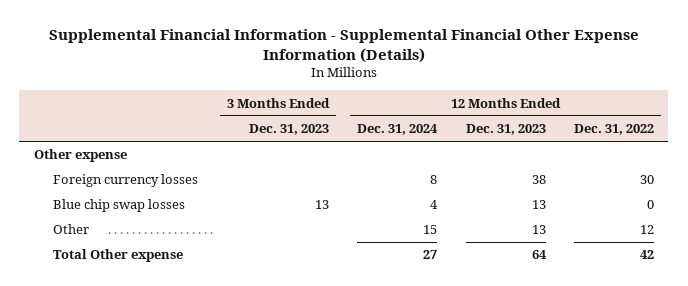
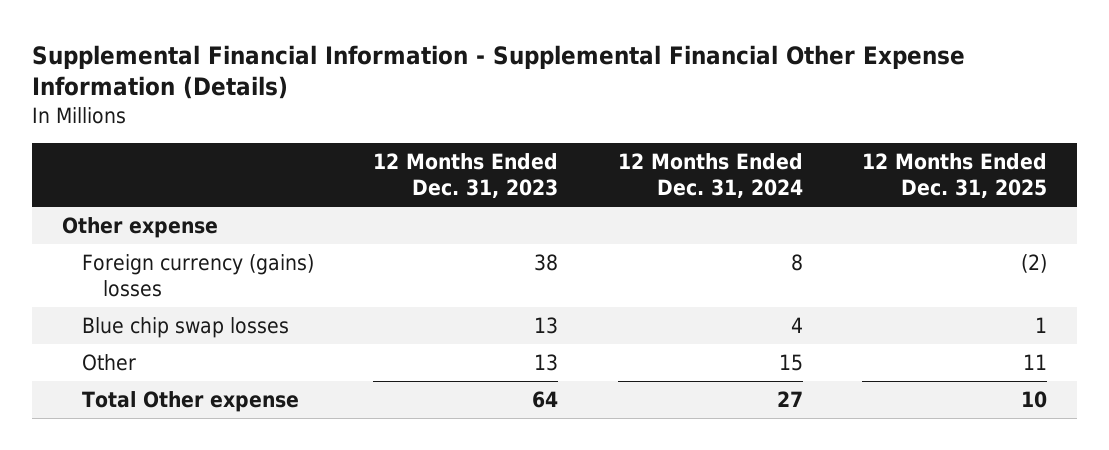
- | 3 Months Ended Dec. 31, 2023 | 12 Months Ended Dec. 31, 2024 | 12 Months Ended Dec. 31, 2023 | 12 Months Ended Dec. 31, 2022
+ | 12 Months Ended Dec. 31, 2023 | 12 Months Ended Dec. 31, 2024 | 12 Months Ended Dec. 31, 2025
- Foreign currency losses | | 8 | 38 | 30
+ Foreign currency (gains) losses | 38 | 8 | (2)

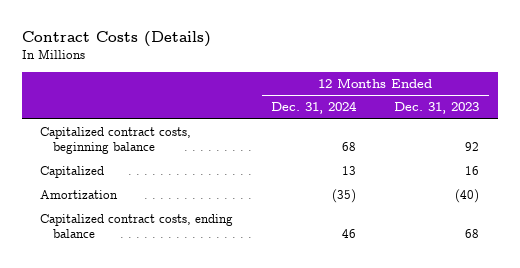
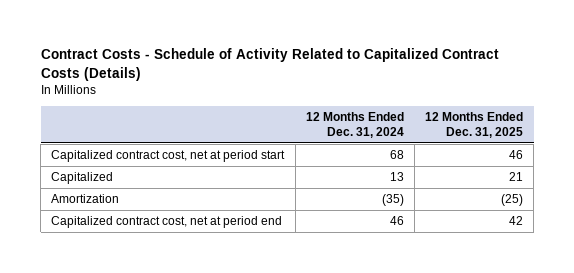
- Contract Costs (Details)
+ Contract Costs - Schedule of Activity Related to Capitalized Contract Costs (Details)
- | 12 Months Ended Dec. 31, 2024 | 12 Months Ended Dec. 31, 2023
+ | 12 Months Ended Dec. 31, 2024 | 12 Months Ended Dec. 31, 2025
- Capitalized contract costs, beginning balance | 68 | 92
+ Capitalized contract cost, net at period start | 68 | 46
- Capitalized contract costs, ending balance | 46 | 68
+ Capitalized contract cost, net at period end | 46 | 42

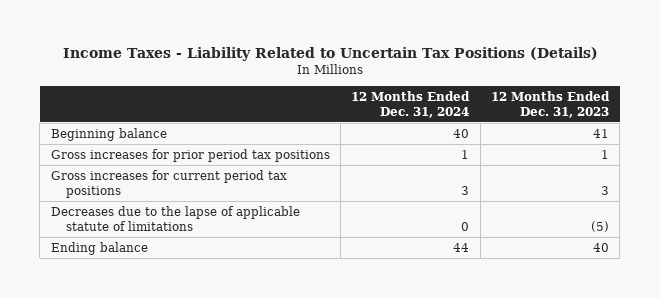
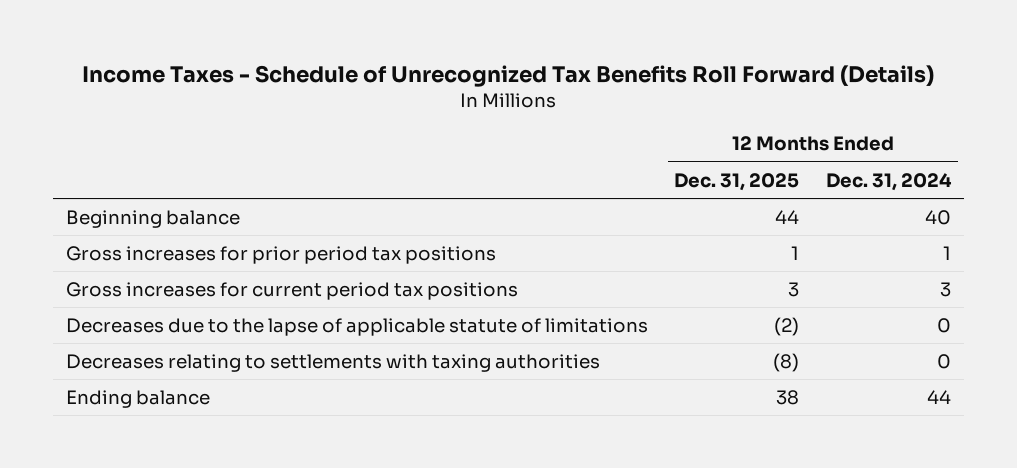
- Income Taxes - Liability Related to Uncertain Tax Positions (Details)
+ Income Taxes - Schedule of Unrecognized Tax Benefits Roll Forward (Details)
- | 12 Months Ended Dec. 31, 2024 | 12 Months Ended Dec. 31, 2023
+ | 12 Months Ended Dec. 31, 2025 | 12 Months Ended Dec. 31, 2024
+ Decreases relating to settlements with taxing authorities | (8) | 0

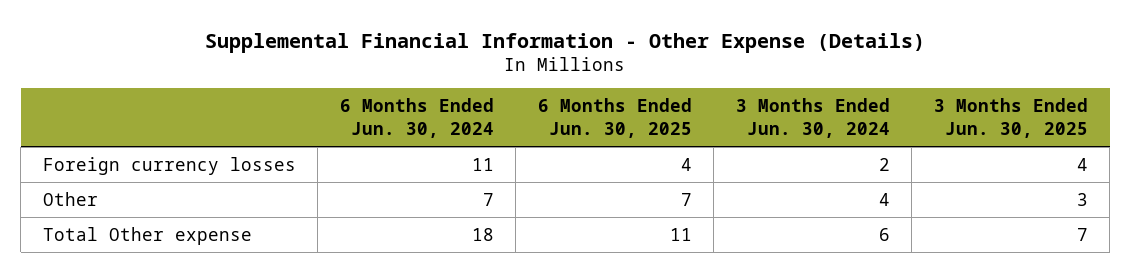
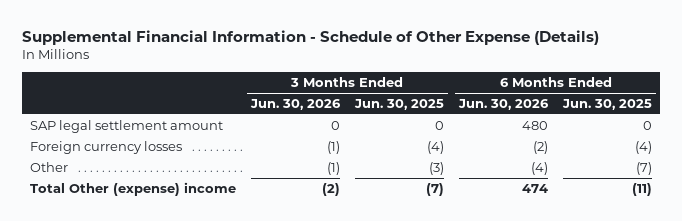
- Supplemental Financial Information - Other Expense (Details)
+ Supplemental Financial Information - Schedule of Other Expense (Details)
- | 6 Months Ended Jun. 30, 2024 | 6 Months Ended Jun. 30, 2025 | 3 Months Ended Jun. 30, 2024 | 3 Months Ended Jun. 30, 2025
+ | 3 Months Ended Jun. 30, 2026 | 3 Months Ended Jun. 30, 2025 | 6 Months Ended Jun. 30, 2026 | 6 Months Ended Jun. 30, 2025
- Foreign currency losses | 11 | 4 | 2 | 4
- Other | 7 | 7 | 4 | 3
- Total Other expense | 18 | 11 | 6 | 7
+ SAP legal settlement amount | 0 | 0 | 480 | 0
+ Foreign currency losses | (1) | (4) | (2) | (4)
+ Other | (1) | (3) | (4) | (7)
+ Total Other (expense) income | (2) | (7) | 474 | (11)

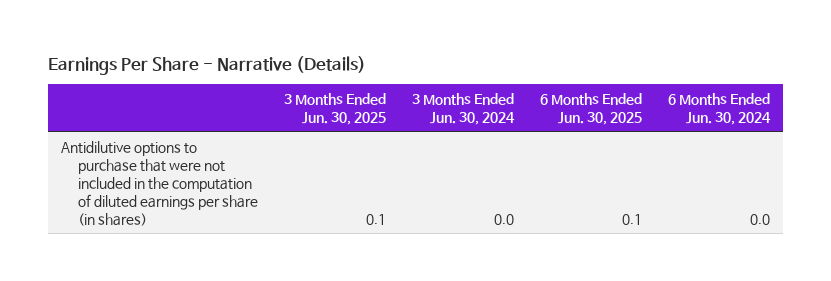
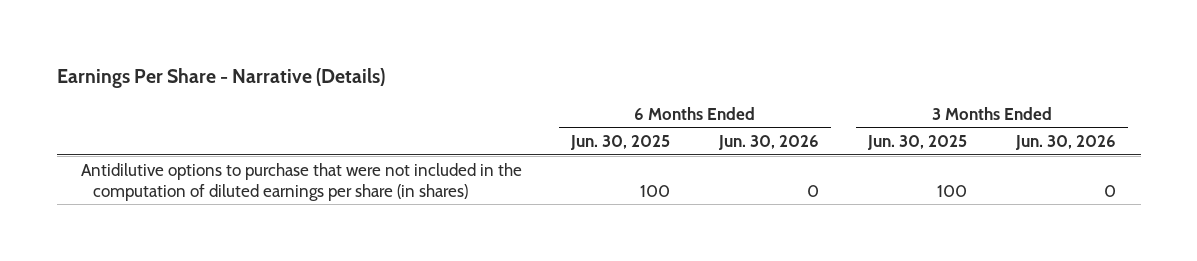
- | 3 Months Ended Jun. 30, 2025 | 3 Months Ended Jun. 30, 2024 | 6 Months Ended Jun. 30, 2025 | 6 Months Ended Jun. 30, 2024
+ | 6 Months Ended Jun. 30, 2025 | 6 Months Ended Jun. 30, 2026 | 3 Months Ended Jun. 30, 2025 | 3 Months Ended Jun. 30, 2026
- Antidilutive options to purchase that were not included in the computation of diluted earnings per share (in shares) | 0.1 | 0.0 | 0.1 | 0.0
+ Antidilutive options to purchase that were not included in the computation of diluted earnings per share (in shares) | 100 | 0 | 100 | 0

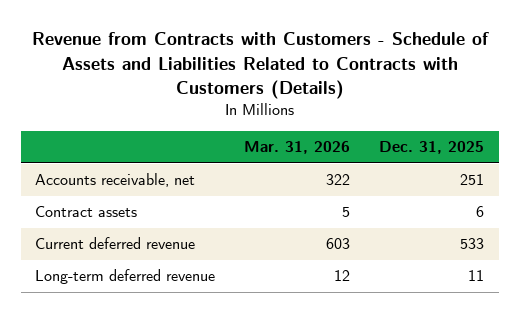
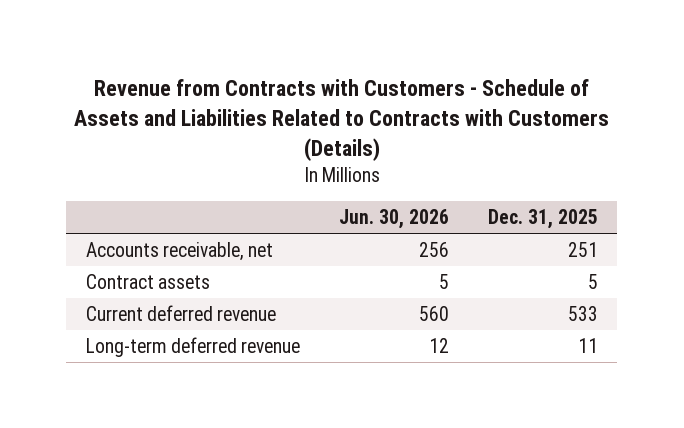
- | Mar. 31, 2026 | Dec. 31, 2025
+ | Jun. 30, 2026 | Dec. 31, 2025
- Contract assets | 5 | 6
+ Contract assets | 5 | 5

